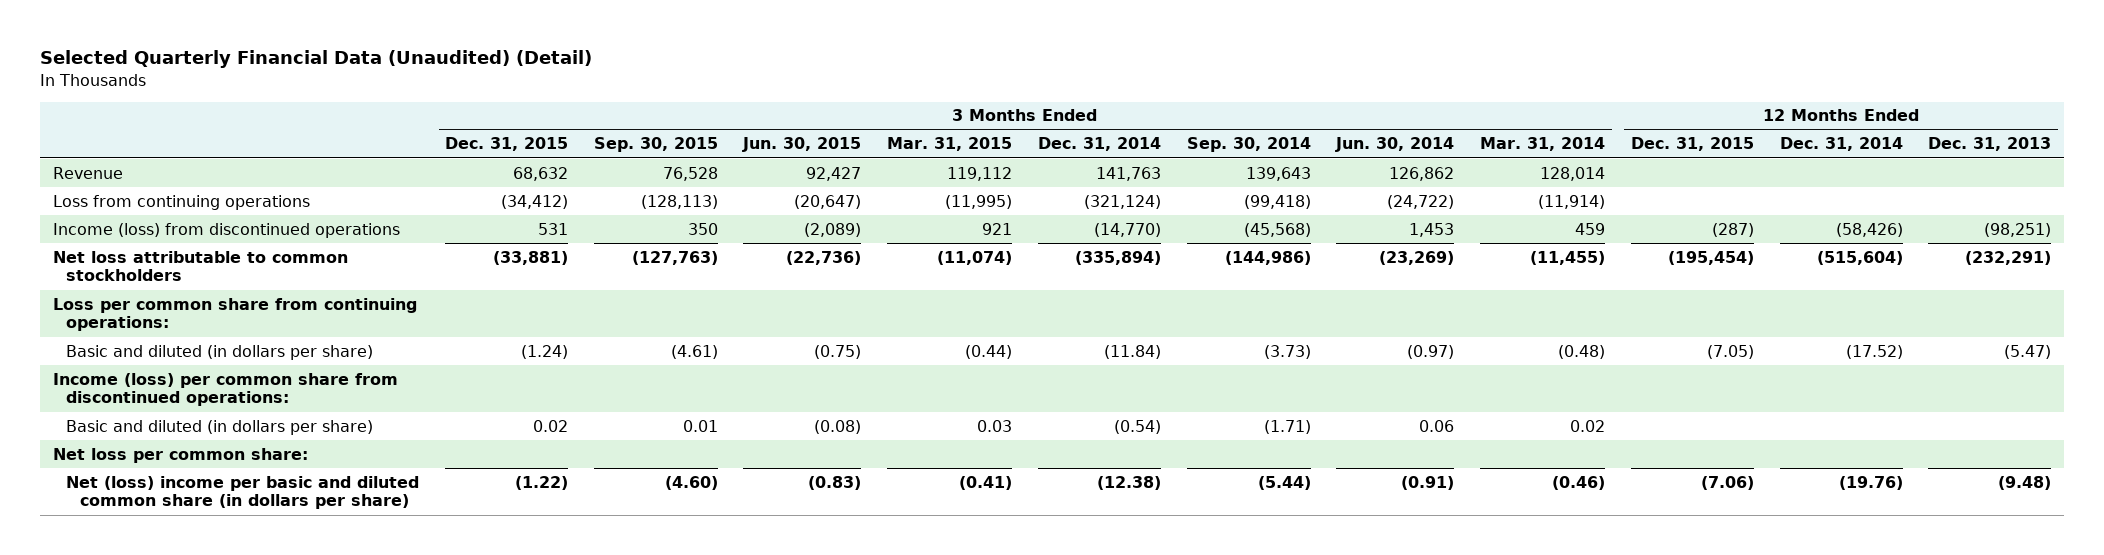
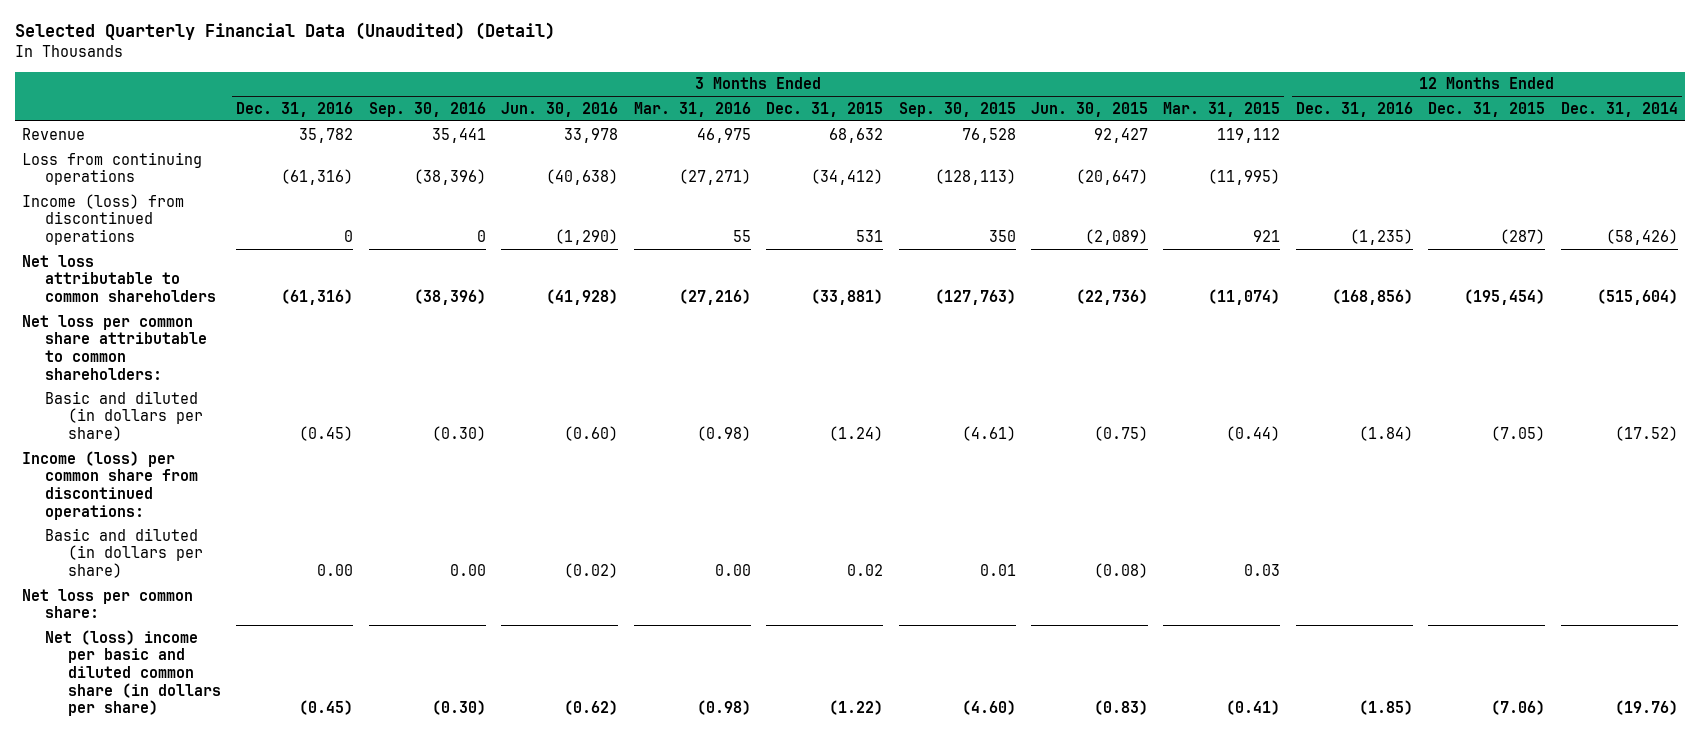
- | 3 Months Ended Dec. 31, 2015 | 3 Months Ended Sep. 30, 2015 | 3 Months Ended Jun. 30, 2015 | 3 Months Ended Mar. 31, 2015 | 3 Months Ended Dec. 31, 2014 | 3 Months Ended Sep. 30, 2014 | 3 Months Ended Jun. 30, 2014 | 3 Months Ended Mar. 31, 2014 | 12 Months Ended Dec. 31, 2015 | 12 Months Ended Dec. 31, 2014 | 12 Months Ended Dec. 31, 2013
+ | 3 Months Ended Dec. 31, 2016 | 3 Months Ended Sep. 30, 2016 | 3 Months Ended Jun. 30, 2016 | 3 Months Ended Mar. 31, 2016 | 3 Months Ended Dec. 31, 2015 | 3 Months Ended Sep. 30, 2015 | 3 Months Ended Jun. 30, 2015 | 3 Months Ended Mar. 31, 2015 | 12 Months Ended Dec. 31, 2016 | 12 Months Ended Dec. 31, 2015 | 12 Months Ended Dec. 31, 2014
- Net loss attributable to common stockholders | (33,881) | (127,763) | (22,736) | (11,074) | (335,894) | (144,986) | (23,269) | (11,455) | (195,454) | (515,604) | (232,291)
- Loss per common share from continuing operations:
+ Net loss attributable to common shareholders | (61,316) | (38,396) | (41,928) | (27,216) | (33,881) | (127,763) | (22,736) | (11,074) | (168,856) | (195,454) | (515,604)
+ Net loss per common share attributable to common shareholders:

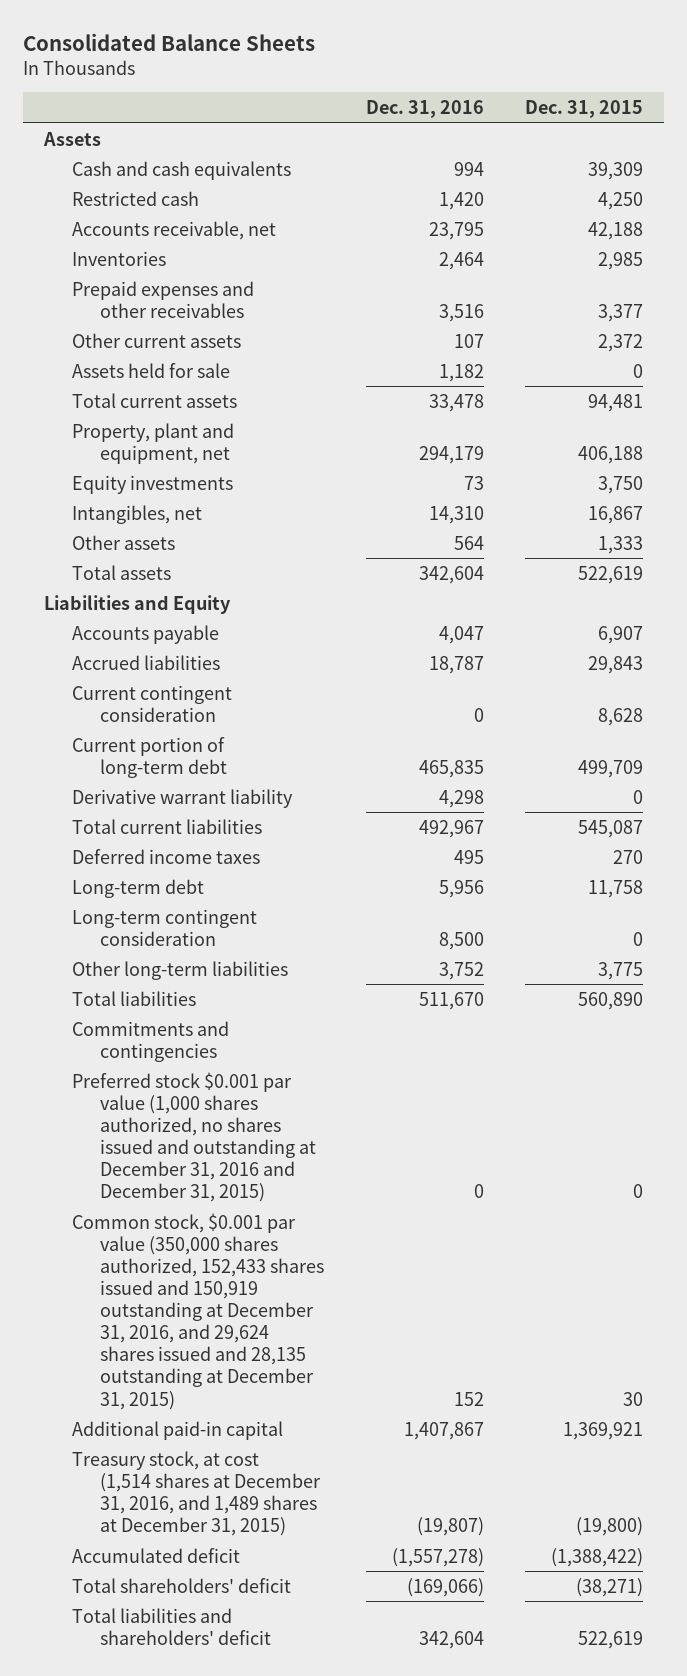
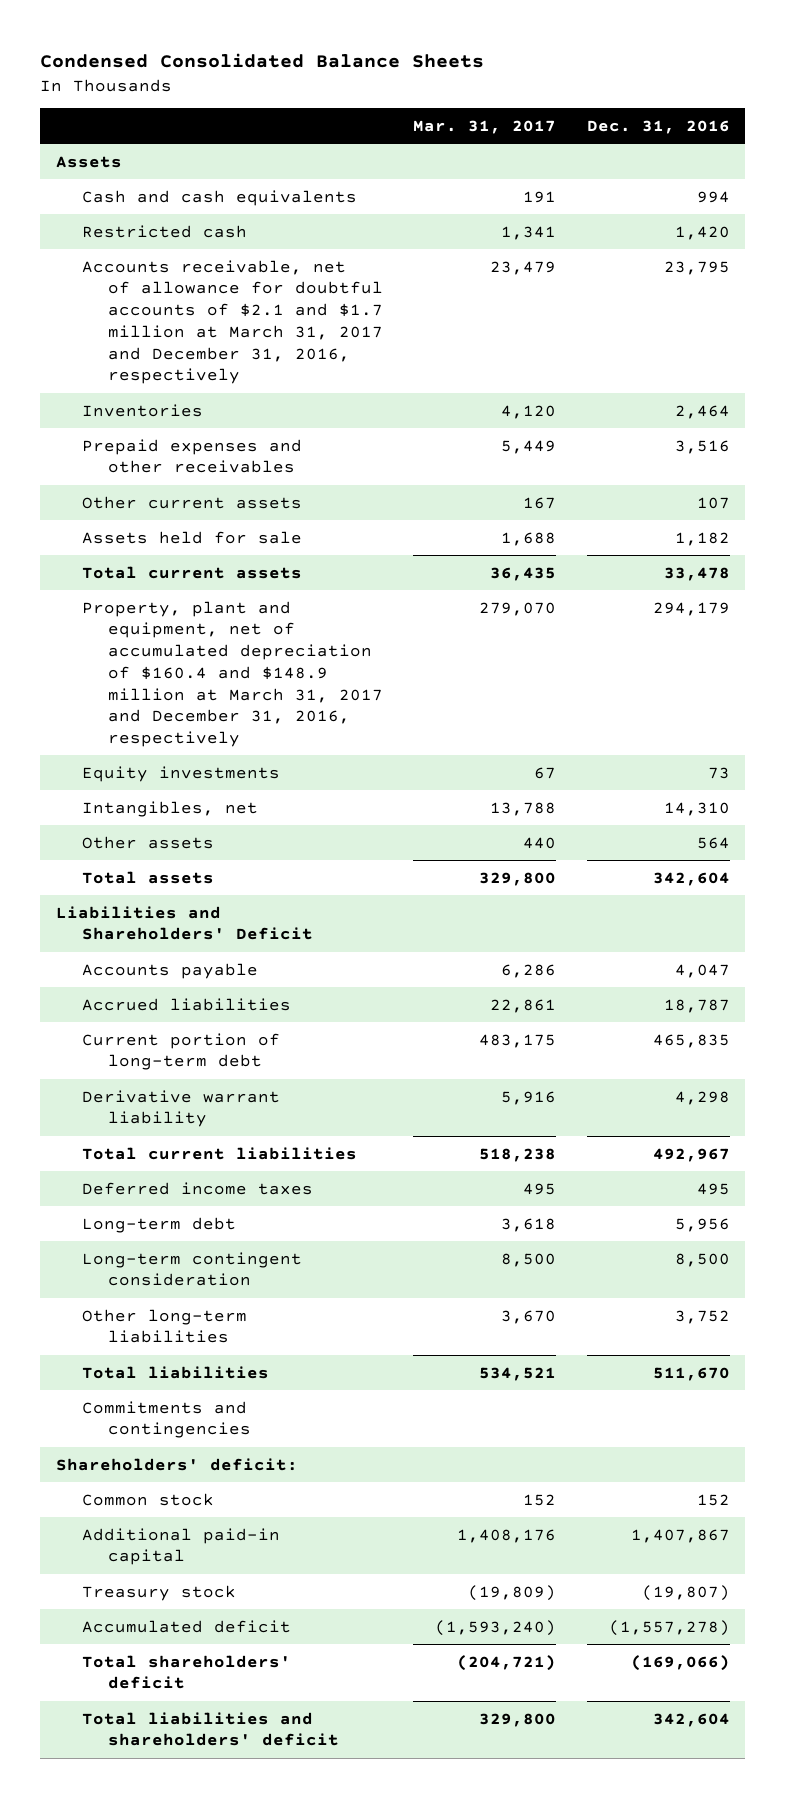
- Consolidated Balance Sheets
+ Condensed Consolidated Balance Sheets
- | Dec. 31, 2016 | Dec. 31, 2015
+ | Mar. 31, 2017 | Dec. 31, 2016
- Accounts receivable, net | 23,795 | 42,188
+ Accounts receivable, net of allowance for doubtful accounts of $2.1 and $1.7 million at March 31, 2017 and December 31, 2016, respectively | 23,479 | 23,795
- Property, plant and equipment, net | 294,179 | 406,188
+ Property, plant and equipment, net of accumulated depreciation of $160.4 and $148.9 million at March 31, 2017 and December 31, 2016, respectively | 279,070 | 294,179
- Liabilities and Equity
+ Liabilities and Shareholders' Deficit
- Current contingent consideration | 0 | 8,628
- Preferred stock $0.001 par value (1,000 shares authorized, no shares issued and outstanding at December 31, 2016 and December 31, 2015) | 0 | 0
- Common stock, $0.001 par value (350,000 shares authorized, 152,433 shares issued and 150,919 outstanding at December 31, 2016, and 29,624 shares issued and 28,135 outstanding at December 31, 2015) | 152 | 30
+ Shareholders' deficit:
+ Common stock | 152 | 152
- Treasury stock, at cost (1,514 shares at December 31, 2016, and 1,489 shares at December 31, 2015) | (19,807) | (19,800)
+ Treasury stock | (19,809) | (19,807)

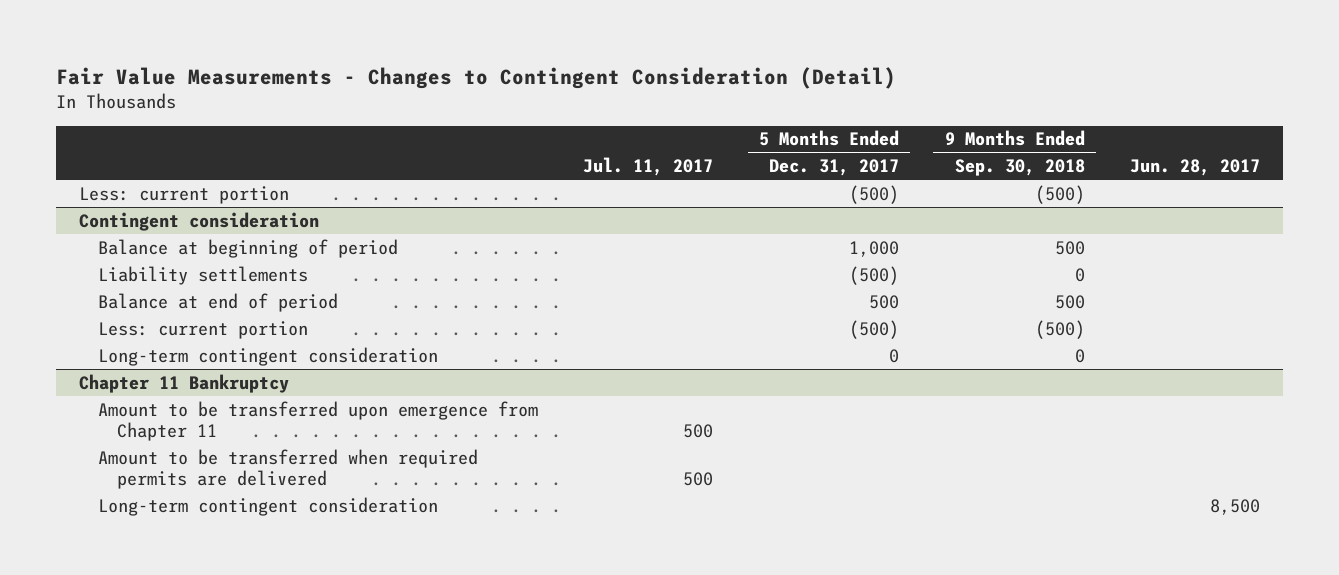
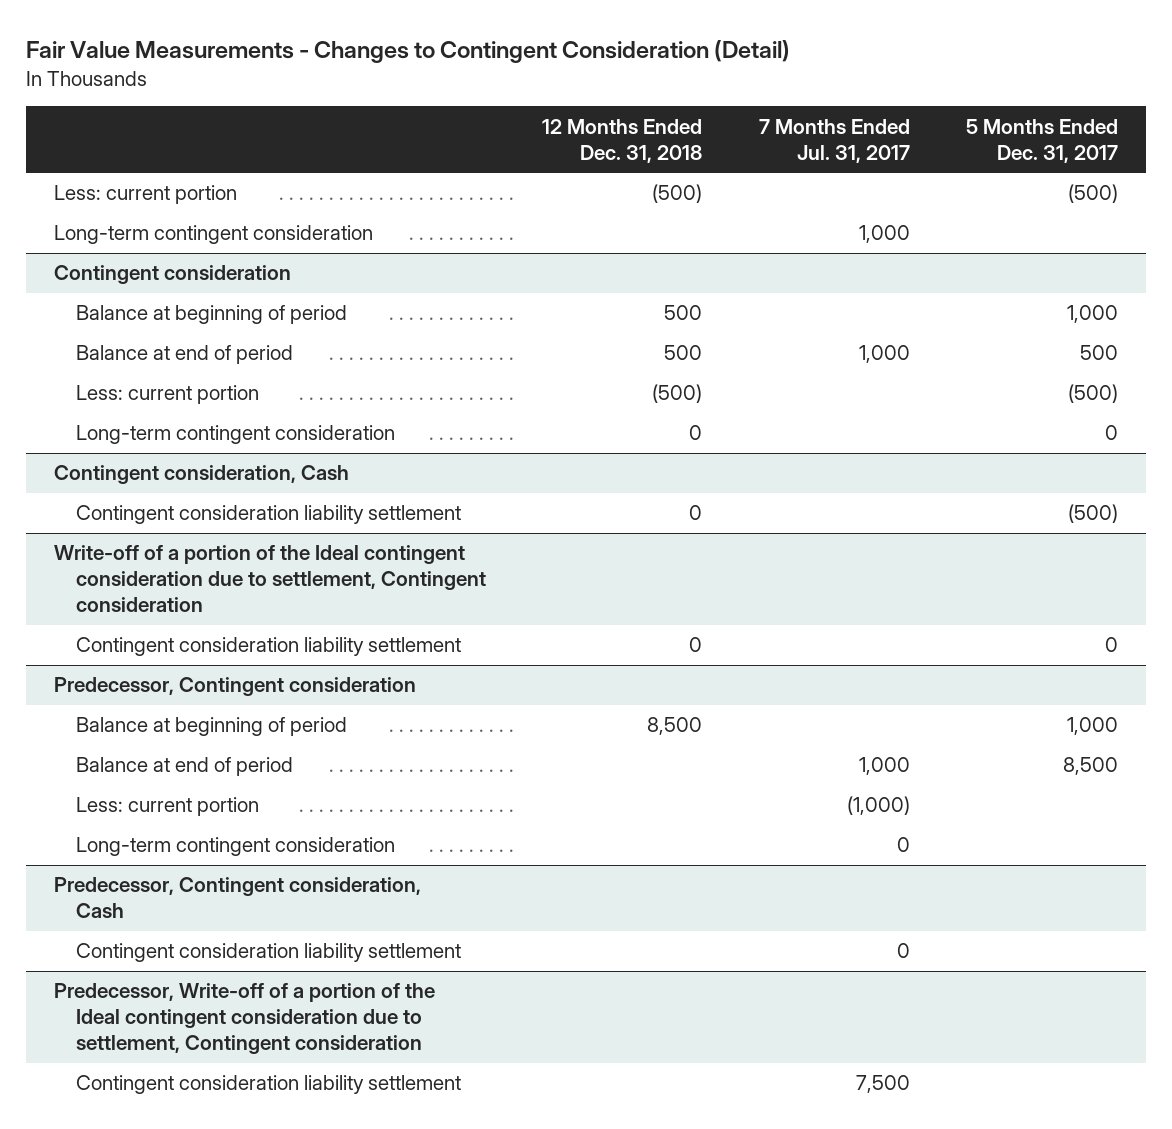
- | Jul. 11, 2017 | 5 Months Ended Dec. 31, 2017 | 9 Months Ended Sep. 30, 2018 | Jun. 28, 2017
+ | 12 Months Ended Dec. 31, 2018 | 7 Months Ended Jul. 31, 2017 | 5 Months Ended Dec. 31, 2017
+ Long-term contingent consideration | | 1,000 |
@ Contingent consideration
- Liability settlements | | (500) | 0 |
- Chapter 11 Bankruptcy
- Amount to be transferred upon emergence from Chapter 11 | 500 | | |
- Amount to be transferred when required permits are delivered | 500 | | |
+ Contingent consideration, Cash
+ Contingent consideration liability settlement | 0 | | (500)
+ Write-off of a portion of the Ideal contingent consideration due to settlement, Contingent consideration
+ Contingent consideration liability settlement | 0 | | 0
+ Predecessor, Contingent consideration
+ Balance at beginning of period | 8,500 | | 1,000
+ Balance at end of period | | 1,000 | 8,500
+ Less: current portion | | (1,000) |
+ Predecessor, Contingent consideration, Cash
+ Contingent consideration liability settlement | | 0 |
+ Predecessor, Write-off of a portion of the Ideal contingent consideration due to settlement, Contingent consideration
+ Contingent consideration liability settlement | | 7,500 |

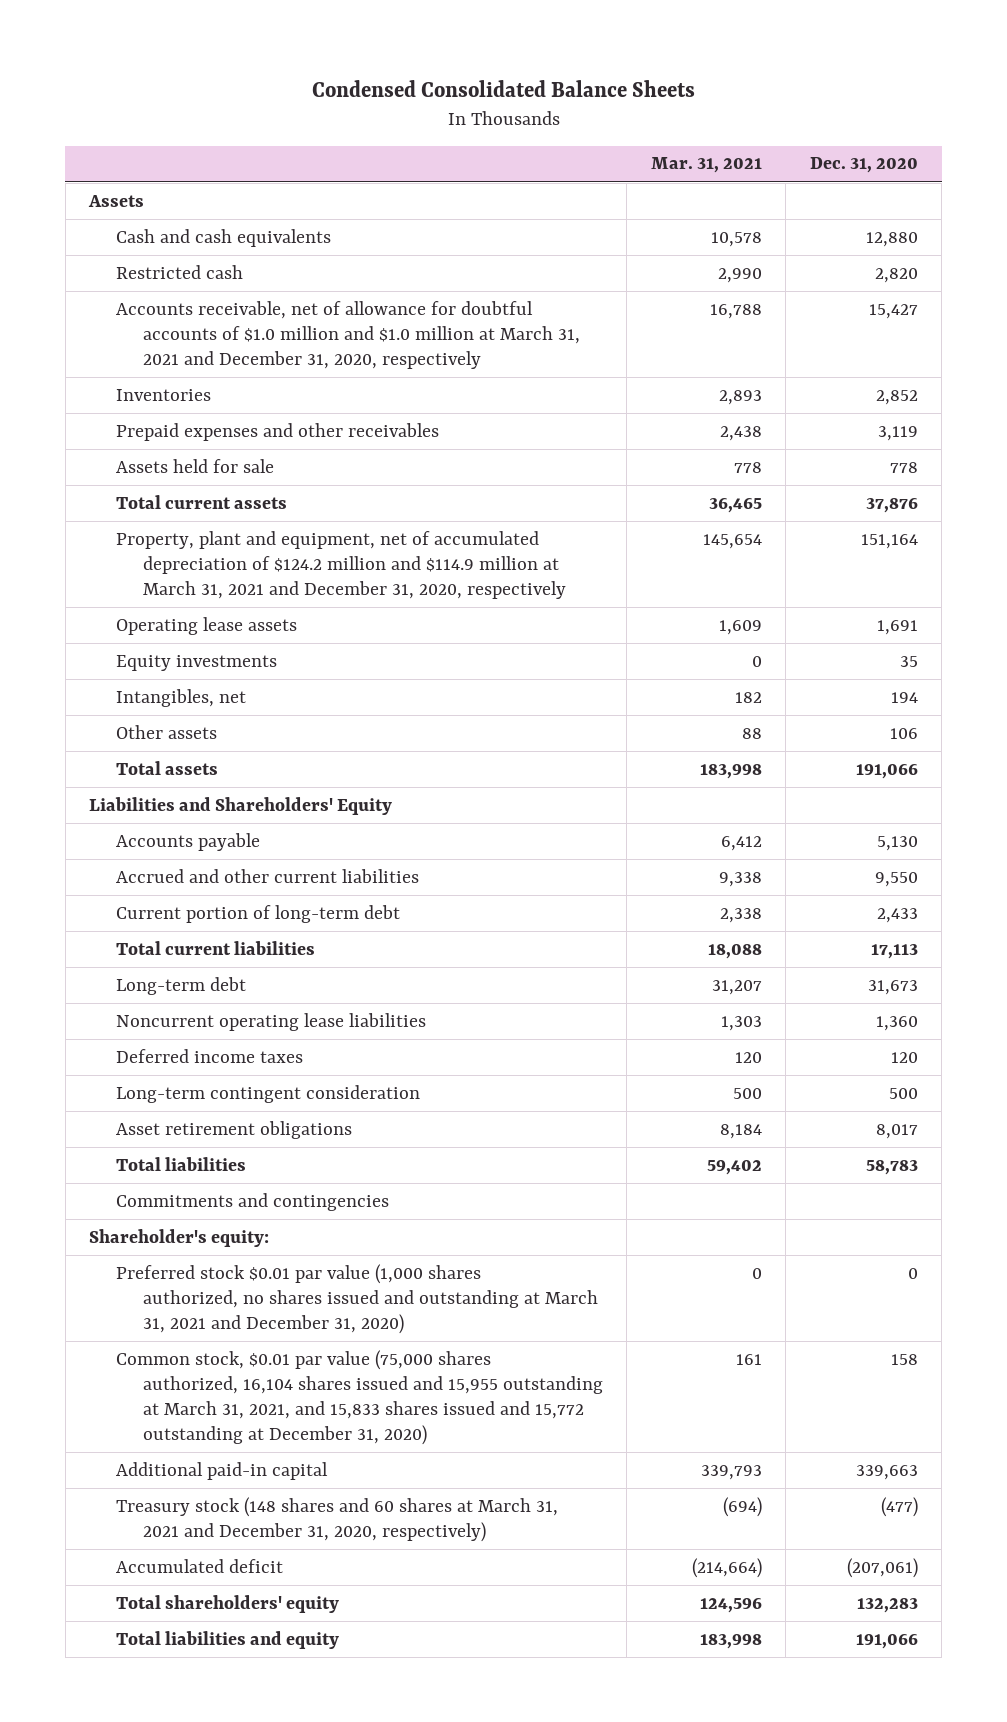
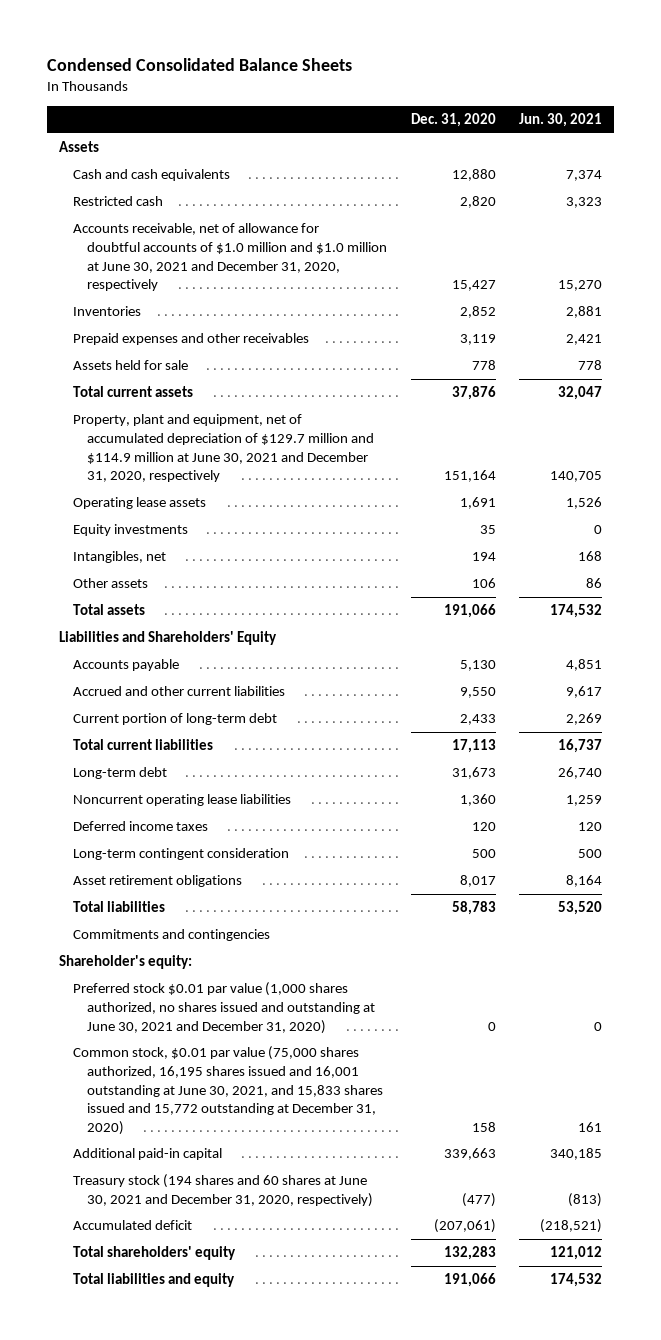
- | Mar. 31, 2021 | Dec. 31, 2020
+ | Dec. 31, 2020 | Jun. 30, 2021
- Accounts receivable, net of allowance for doubtful accounts of $1.0 million and $1.0 million at March 31, 2021 and December 31, 2020, respectively | 16,788 | 15,427
+ Accounts receivable, net of allowance for doubtful accounts of $1.0 million and $1.0 million at June 30, 2021 and December 31, 2020, respectively | 15,427 | 15,270
- Property, plant and equipment, net of accumulated depreciation of $124.2 million and $114.9 million at March 31, 2021 and December 31, 2020, respectively | 145,654 | 151,164
+ Property, plant and equipment, net of accumulated depreciation of $129.7 million and $114.9 million at June 30, 2021 and December 31, 2020, respectively | 151,164 | 140,705
- Preferred stock $0.01 par value (1,000 shares authorized, no shares issued and outstanding at March 31, 2021 and December 31, 2020) | 0 | 0
- Common stock, $0.01 par value (75,000 shares authorized, 16,104 shares issued and 15,955 outstanding at March 31, 2021, and 15,833 shares issued and 15,772 outstanding at December 31, 2020) | 161 | 158
+ Preferred stock $0.01 par value (1,000 shares authorized, no shares issued and outstanding at June 30, 2021 and December 31, 2020) | 0 | 0
+ Common stock, $0.01 par value (75,000 shares authorized, 16,195 shares issued and 16,001 outstanding at June 30, 2021, and 15,833 shares issued and 15,772 outstanding at December 31, 2020) | 158 | 161
- Treasury stock (148 shares and 60 shares at March 31, 2021 and December 31, 2020, respectively) | (694) | (477)
+ Treasury stock (194 shares and 60 shares at June 30, 2021 and December 31, 2020, respectively) | (477) | (813)

